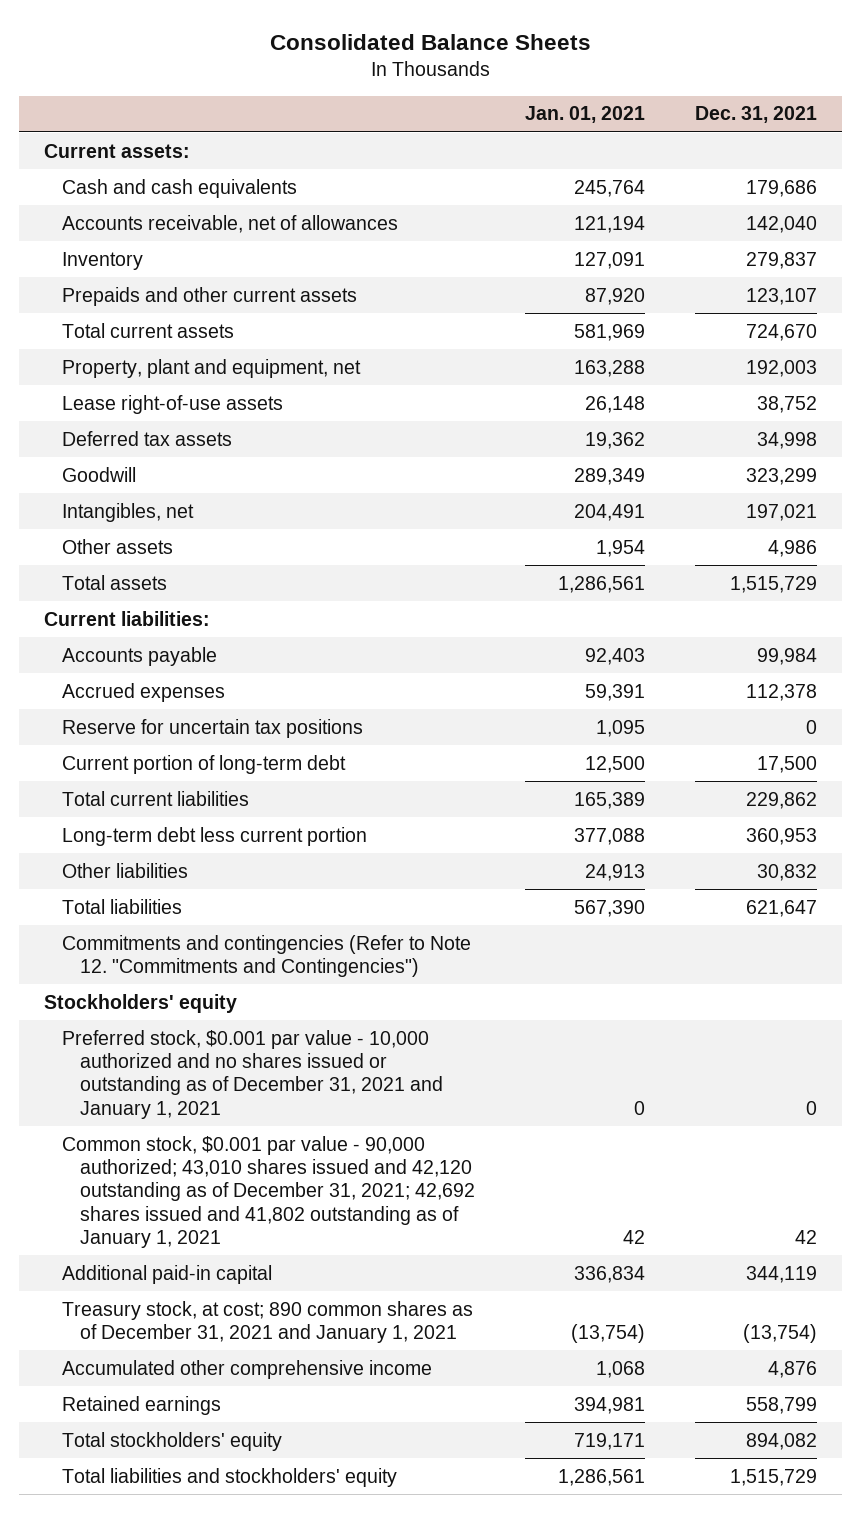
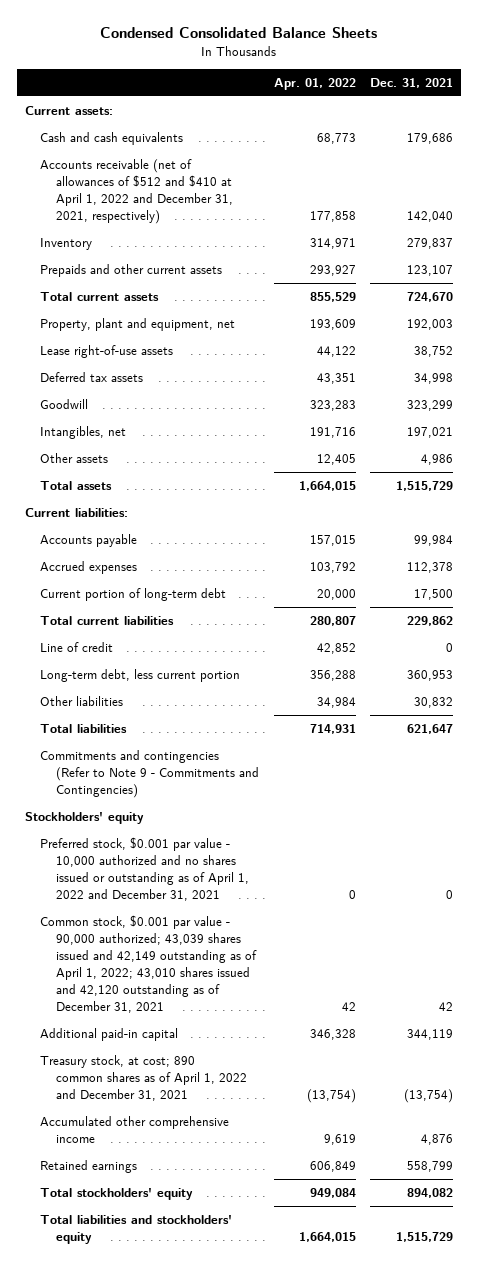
- Consolidated Balance Sheets
+ Condensed Consolidated Balance Sheets
- | Jan. 01, 2021 | Dec. 31, 2021
+ | Apr. 01, 2022 | Dec. 31, 2021
- Accounts receivable, net of allowances | 121,194 | 142,040
+ Accounts receivable (net of allowances of $512 and $410 at April 1, 2022 and December 31, 2021, respectively) | 177,858 | 142,040
- Reserve for uncertain tax positions | 1,095 | 0
- Long-term debt less current portion | 377,088 | 360,953
+ Line of credit | 42,852 | 0
+ Long-term debt, less current portion | 356,288 | 360,953
- Commitments and contingencies (Refer to Note 12. "Commitments and Contingencies")
+ Commitments and contingencies (Refer to Note 9 - Commitments and Contingencies)
- Preferred stock, $0.001 par value - 10,000 authorized and no shares issued or outstanding as of December 31, 2021 and January 1, 2021 | 0 | 0
- Common stock, $0.001 par value - 90,000 authorized; 43,010 shares issued and 42,120 outstanding as of December 31, 2021; 42,692 shares issued and 41,802 outstanding as of January 1, 2021 | 42 | 42
+ Preferred stock, $0.001 par value - 10,000 authorized and no shares issued or outstanding as of April 1, 2022 and December 31, 2021 | 0 | 0
+ Common stock, $0.001 par value - 90,000 authorized; 43,039 shares issued and 42,149 outstanding as of April 1, 2022; 43,010 shares issued and 42,120 outstanding as of December 31, 2021 | 42 | 42
- Treasury stock, at cost; 890 common shares as of December 31, 2021 and January 1, 2021 | (13,754) | (13,754)
+ Treasury stock, at cost; 890 common shares as of April 1, 2022 and December 31, 2021 | (13,754) | (13,754)

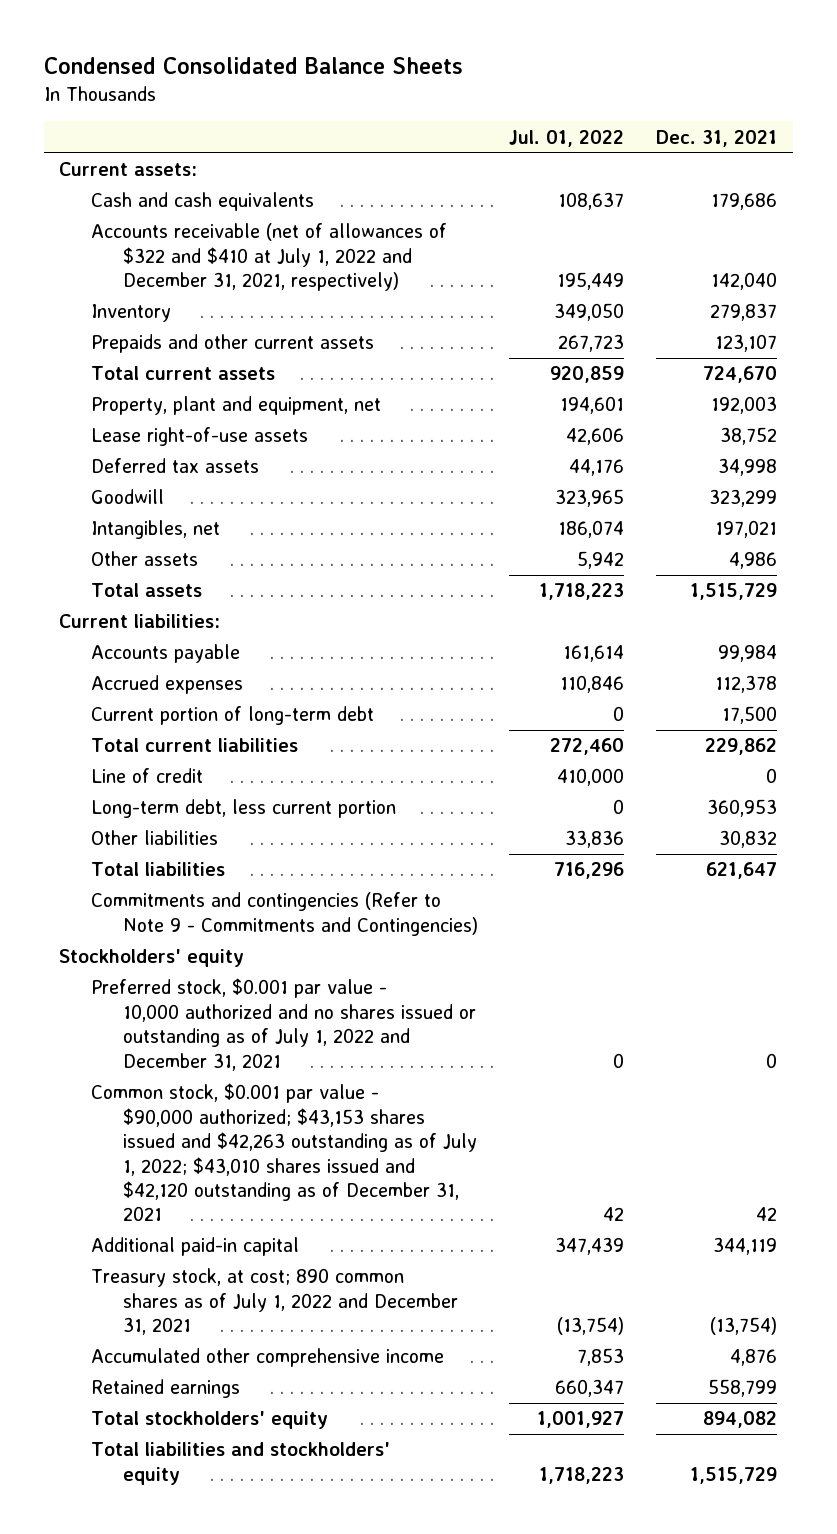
- | Apr. 01, 2022 | Dec. 31, 2021
+ | Jul. 01, 2022 | Dec. 31, 2021
- Accounts receivable (net of allowances of $512 and $410 at April 1, 2022 and December 31, 2021, respectively) | 177,858 | 142,040
+ Accounts receivable (net of allowances of $322 and $410 at July 1, 2022 and December 31, 2021, respectively) | 195,449 | 142,040
- Preferred stock, $0.001 par value - 10,000 authorized and no shares issued or outstanding as of April 1, 2022 and December 31, 2021 | 0 | 0
- Common stock, $0.001 par value - 90,000 authorized; 43,039 shares issued and 42,149 outstanding as of April 1, 2022; 43,010 shares issued and 42,120 outstanding as of December 31, 2021 | 42 | 42
+ Preferred stock, $0.001 par value - 10,000 authorized and no shares issued or outstanding as of July 1, 2022 and December 31, 2021 | 0 | 0
+ Common stock, $0.001 par value - $90,000 authorized; $43,153 shares issued and $42,263 outstanding as of July 1, 2022; $43,010 shares issued and $42,120 outstanding as of December 31, 2021 | 42 | 42
- Treasury stock, at cost; 890 common shares as of April 1, 2022 and December 31, 2021 | (13,754) | (13,754)
+ Treasury stock, at cost; 890 common shares as of July 1, 2022 and December 31, 2021 | (13,754) | (13,754)

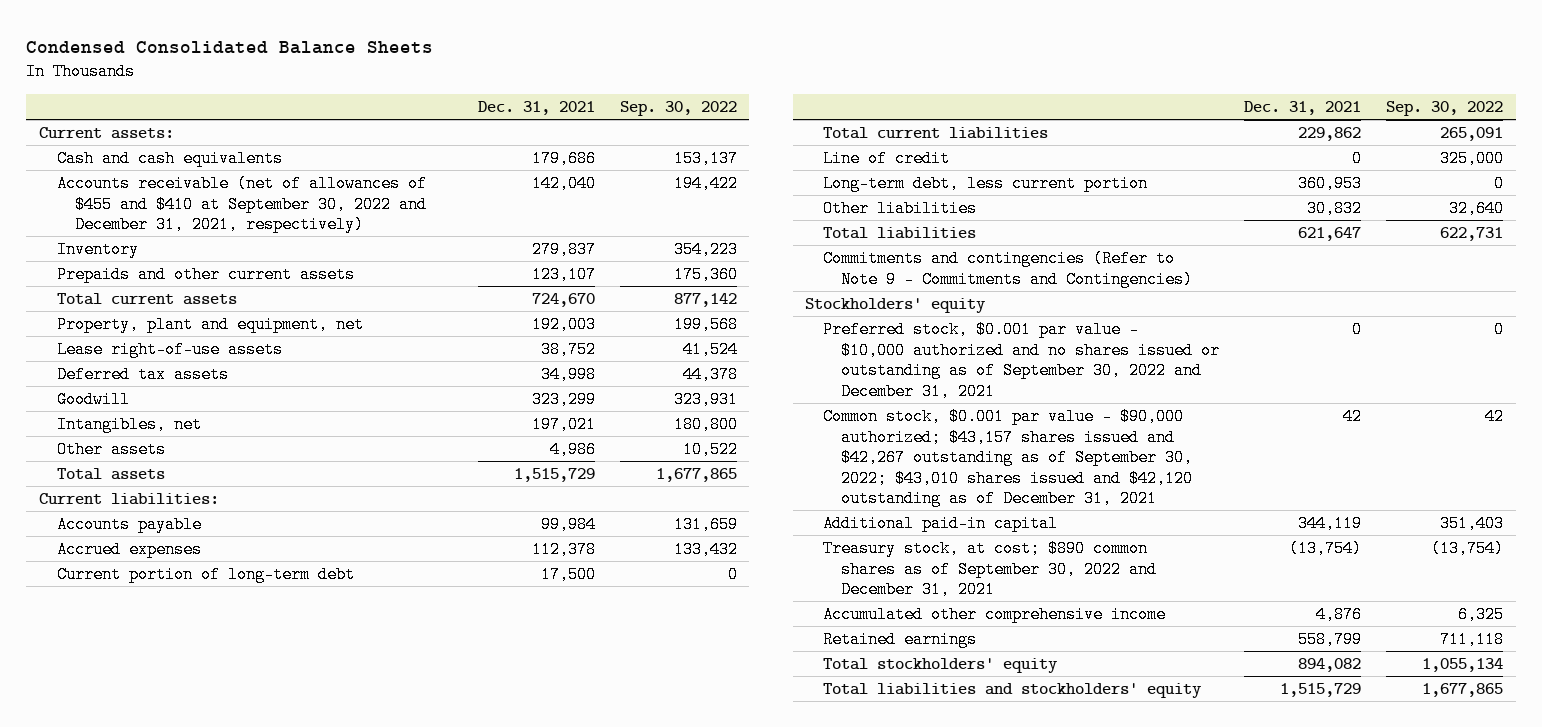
- | Jul. 01, 2022 | Dec. 31, 2021
+ | Dec. 31, 2021 | Sep. 30, 2022
- Accounts receivable (net of allowances of $322 and $410 at July 1, 2022 and December 31, 2021, respectively) | 195,449 | 142,040
+ Accounts receivable (net of allowances of $455 and $410 at September 30, 2022 and December 31, 2021, respectively) | 142,040 | 194,422
- Preferred stock, $0.001 par value - 10,000 authorized and no shares issued or outstanding as of July 1, 2022 and December 31, 2021 | 0 | 0
- Common stock, $0.001 par value - $90,000 authorized; $43,153 shares issued and $42,263 outstanding as of July 1, 2022; $43,010 shares issued and $42,120 outstanding as of December 31, 2021 | 42 | 42
+ Preferred stock, $0.001 par value - $10,000 authorized and no shares issued or outstanding as of September 30, 2022 and December 31, 2021 | 0 | 0
+ Common stock, $0.001 par value - $90,000 authorized; $43,157 shares issued and $42,267 outstanding as of September 30, 2022; $43,010 shares issued and $42,120 outstanding as of December 31, 2021 | 42 | 42
- Treasury stock, at cost; 890 common shares as of July 1, 2022 and December 31, 2021 | (13,754) | (13,754)
+ Treasury stock, at cost; $890 common shares as of September 30, 2022 and December 31, 2021 | (13,754) | (13,754)

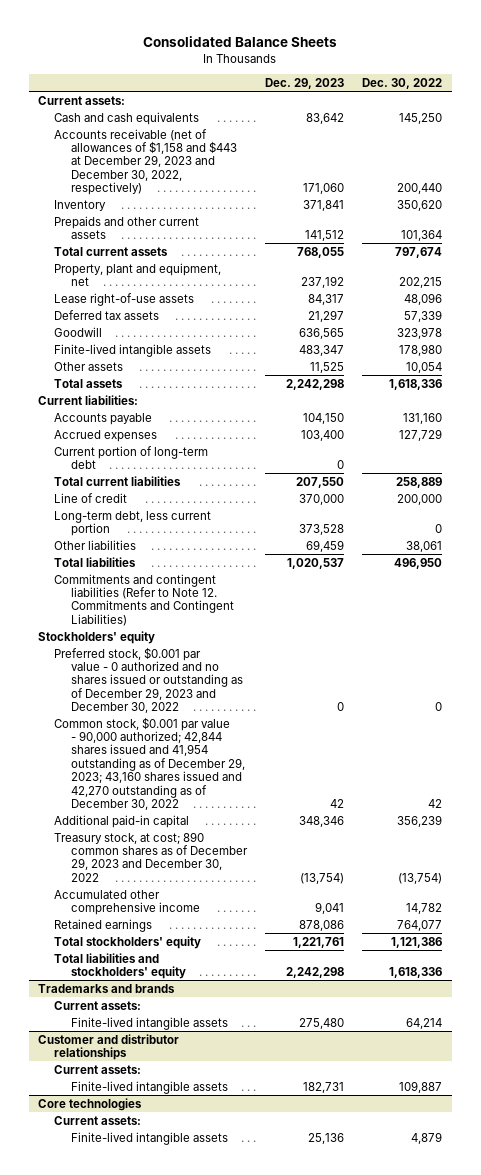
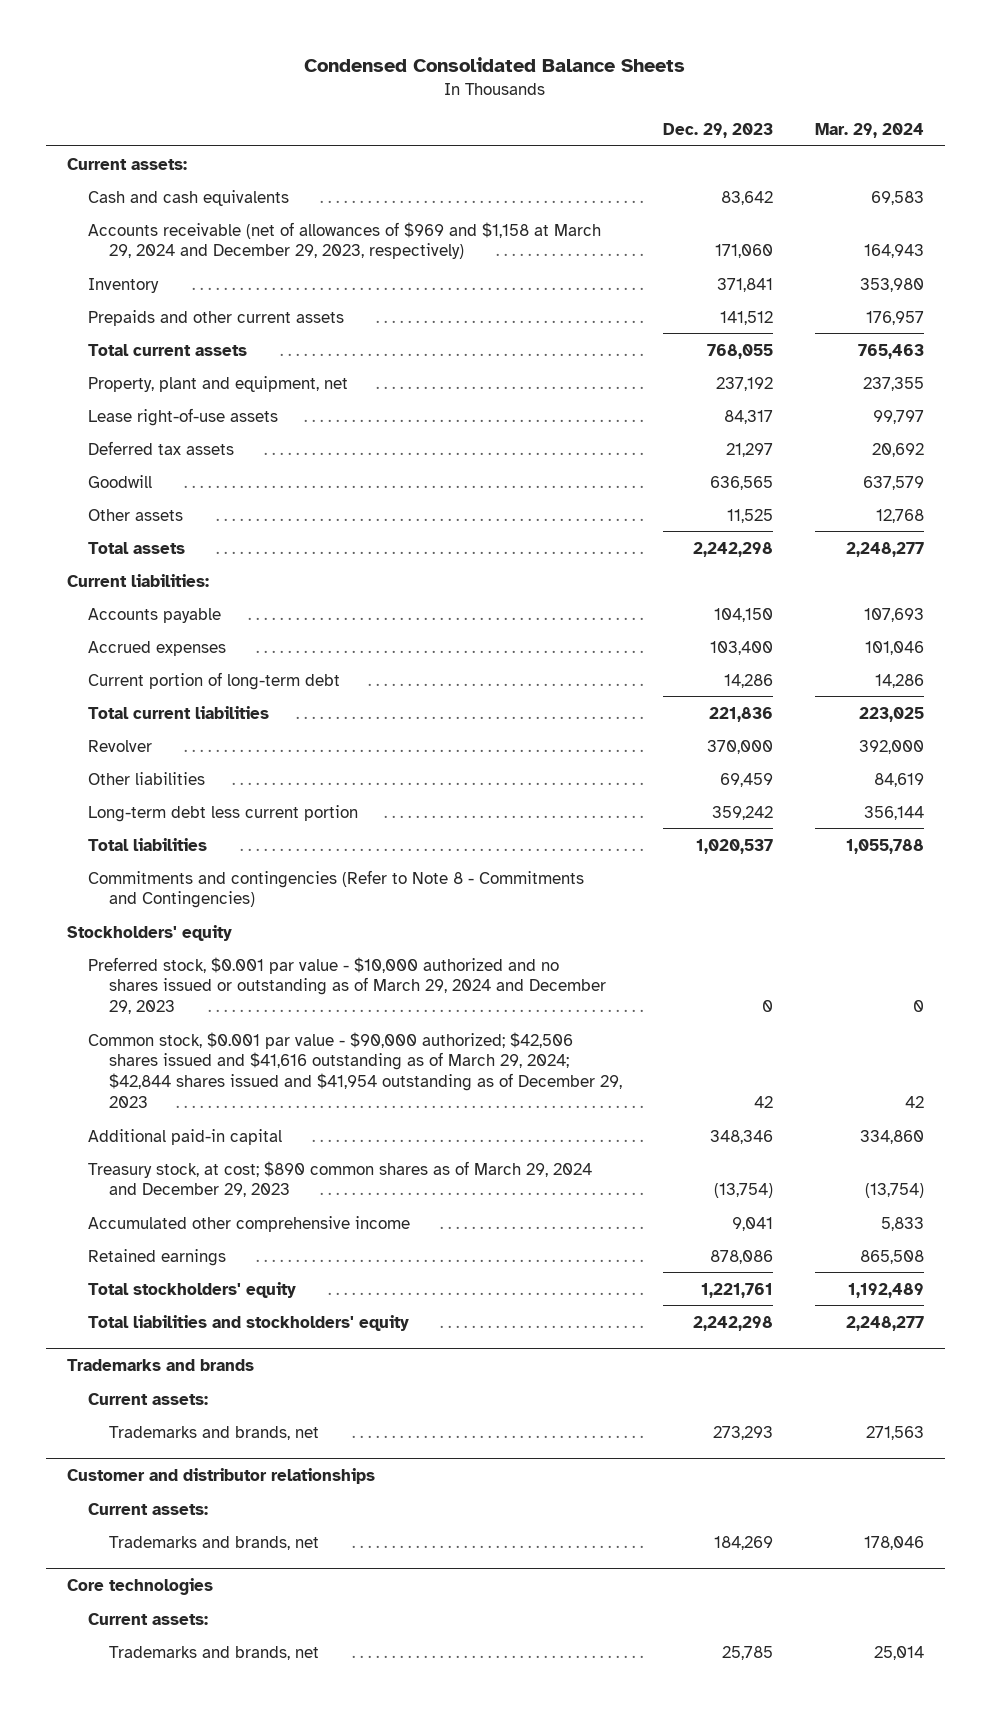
- Consolidated Balance Sheets
+ Condensed Consolidated Balance Sheets
- | Dec. 29, 2023 | Dec. 30, 2022
+ | Dec. 29, 2023 | Mar. 29, 2024
- Accounts receivable (net of allowances of $1,158 and $443 at December 29, 2023 and December 30, 2022, respectively) | 171,060 | 200,440
+ Accounts receivable (net of allowances of $969 and $1,158 at March 29, 2024 and December 29, 2023, respectively) | 171,060 | 164,943
- Finite-lived intangible assets | 483,347 | 178,980
- Current portion of long-term debt | 0 |
- Total current liabilities | 207,550 | 258,889
- Line of credit | 370,000 | 200,000
- Long-term debt, less current portion | 373,528 | 0
+ Current portion of long-term debt | 14,286 | 14,286
+ Total current liabilities | 221,836 | 223,025
+ Revolver | 370,000 | 392,000
+ Long-term debt less current portion | 359,242 | 356,144
- Commitments and contingent liabilities (Refer to Note 12. Commitments and Contingent Liabilities)
+ Commitments and contingencies (Refer to Note 8 - Commitments and Contingencies)
- Preferred stock, $0.001 par value - 0 authorized and no shares issued or outstanding as of December 29, 2023 and December 30, 2022 | 0 | 0
- Common stock, $0.001 par value - 90,000 authorized; 42,844 shares issued and 41,954 outstanding as of December 29, 2023; 43,160 shares issued and 42,270 outstanding as of December 30, 2022 | 42 | 42
+ Preferred stock, $0.001 par value - $10,000 authorized and no shares issued or outstanding as of March 29, 2024 and December 29, 2023 | 0 | 0
+ Common stock, $0.001 par value - $90,000 authorized; $42,506 shares issued and $41,616 outstanding as of March 29, 2024; $42,844 shares issued and $41,954 outstanding as of December 29, 2023 | 42 | 42
- Treasury stock, at cost; 890 common shares as of December 29, 2023 and December 30, 2022 | (13,754) | (13,754)
+ Treasury stock, at cost; $890 common shares as of March 29, 2024 and December 29, 2023 | (13,754) | (13,754)
@ Trademarks and brands
- Finite-lived intangible assets | 275,480 | 64,214
+ Trademarks and brands, net | 273,293 | 271,563
@ Customer and distributor relationships
- Finite-lived intangible assets | 182,731 | 109,887
+ Trademarks and brands, net | 184,269 | 178,046
@ Core technologies
- Finite-lived intangible assets | 25,136 | 4,879
+ Trademarks and brands, net | 25,785 | 25,014

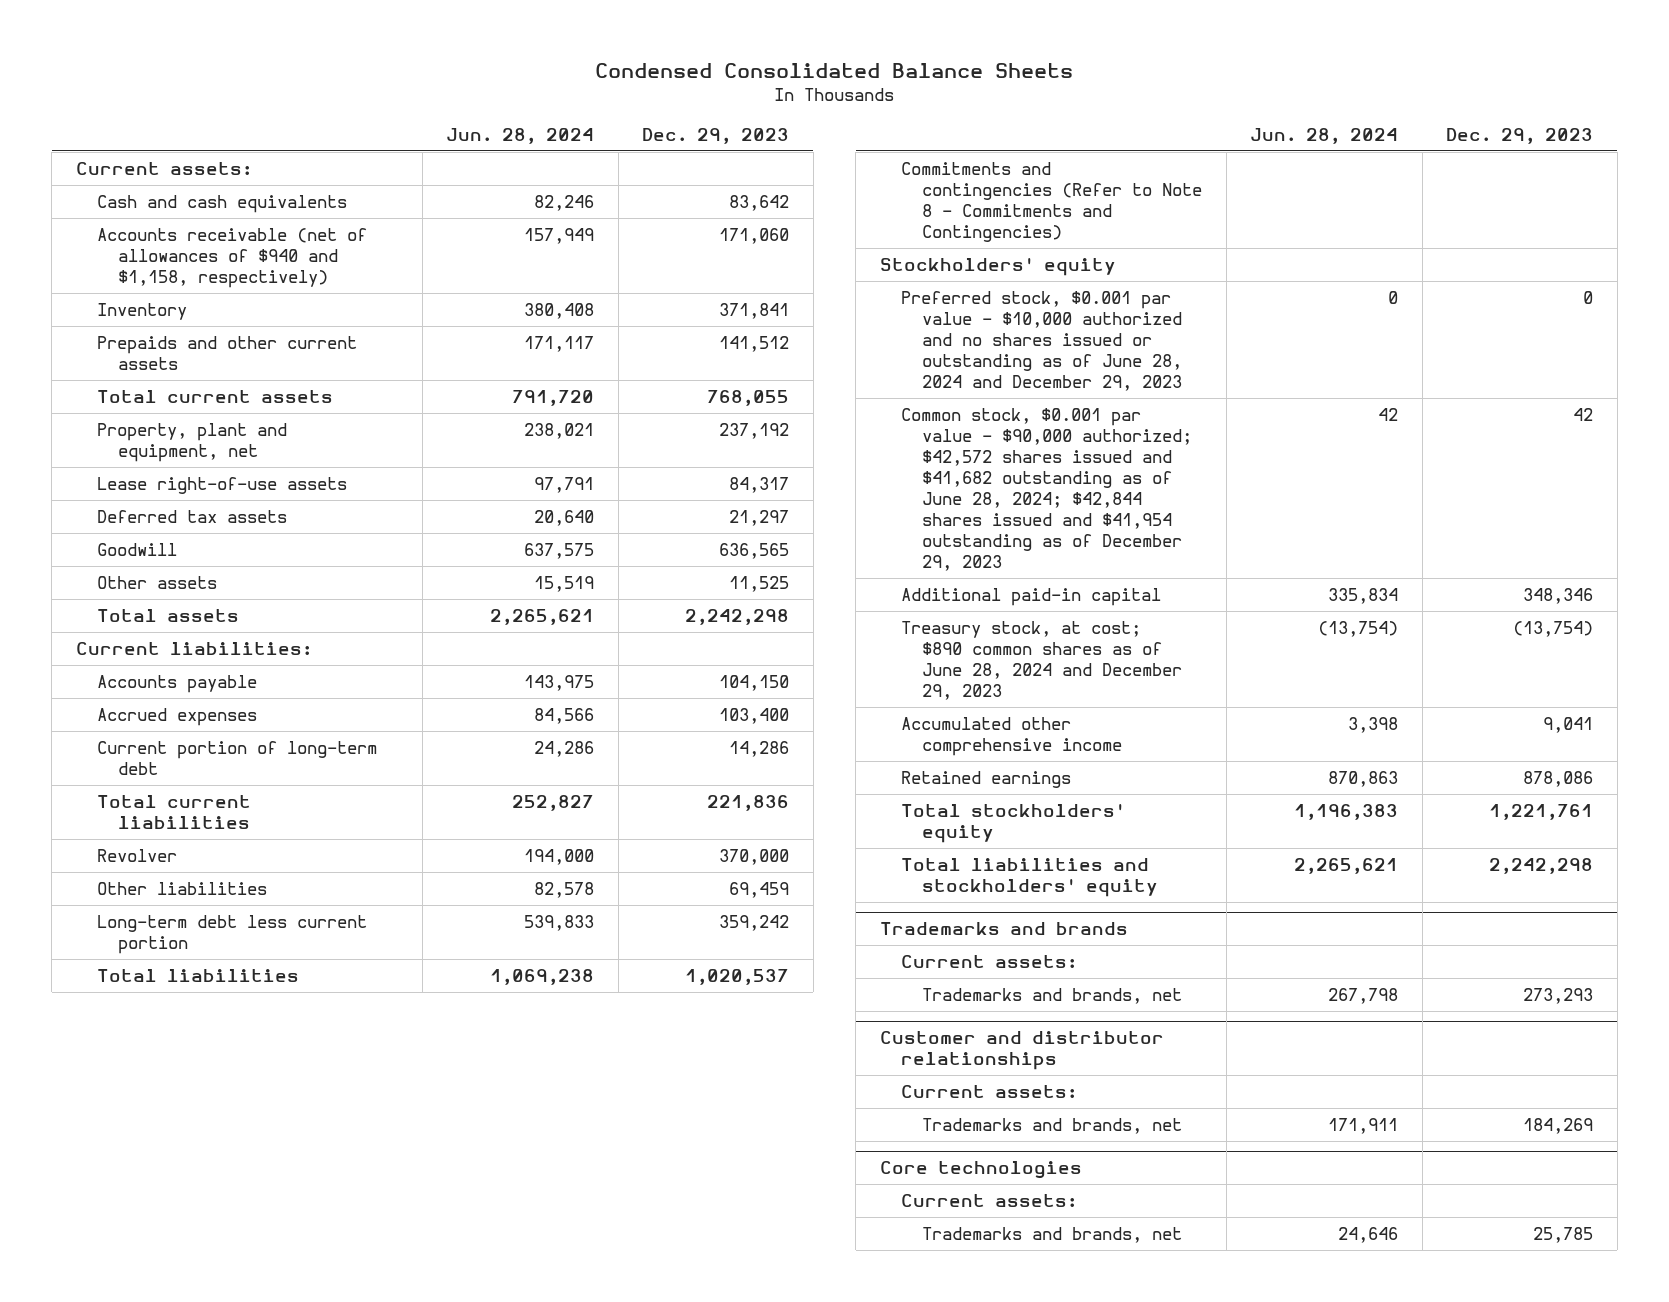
- | Dec. 29, 2023 | Mar. 29, 2024
+ | Jun. 28, 2024 | Dec. 29, 2023
- Accounts receivable (net of allowances of $969 and $1,158 at March 29, 2024 and December 29, 2023, respectively) | 171,060 | 164,943
+ Accounts receivable (net of allowances of $940 and $1,158, respectively) | 157,949 | 171,060
- Preferred stock, $0.001 par value - $10,000 authorized and no shares issued or outstanding as of March 29, 2024 and December 29, 2023 | 0 | 0
- Common stock, $0.001 par value - $90,000 authorized; $42,506 shares issued and $41,616 outstanding as of March 29, 2024; $42,844 shares issued and $41,954 outstanding as of December 29, 2023 | 42 | 42
+ Preferred stock, $0.001 par value - $10,000 authorized and no shares issued or outstanding as of June 28, 2024 and December 29, 2023 | 0 | 0
+ Common stock, $0.001 par value - $90,000 authorized; $42,572 shares issued and $41,682 outstanding as of June 28, 2024; $42,844 shares issued and $41,954 outstanding as of December 29, 2023 | 42 | 42
- Treasury stock, at cost; $890 common shares as of March 29, 2024 and December 29, 2023 | (13,754) | (13,754)
+ Treasury stock, at cost; $890 common shares as of June 28, 2024 and December 29, 2023 | (13,754) | (13,754)

